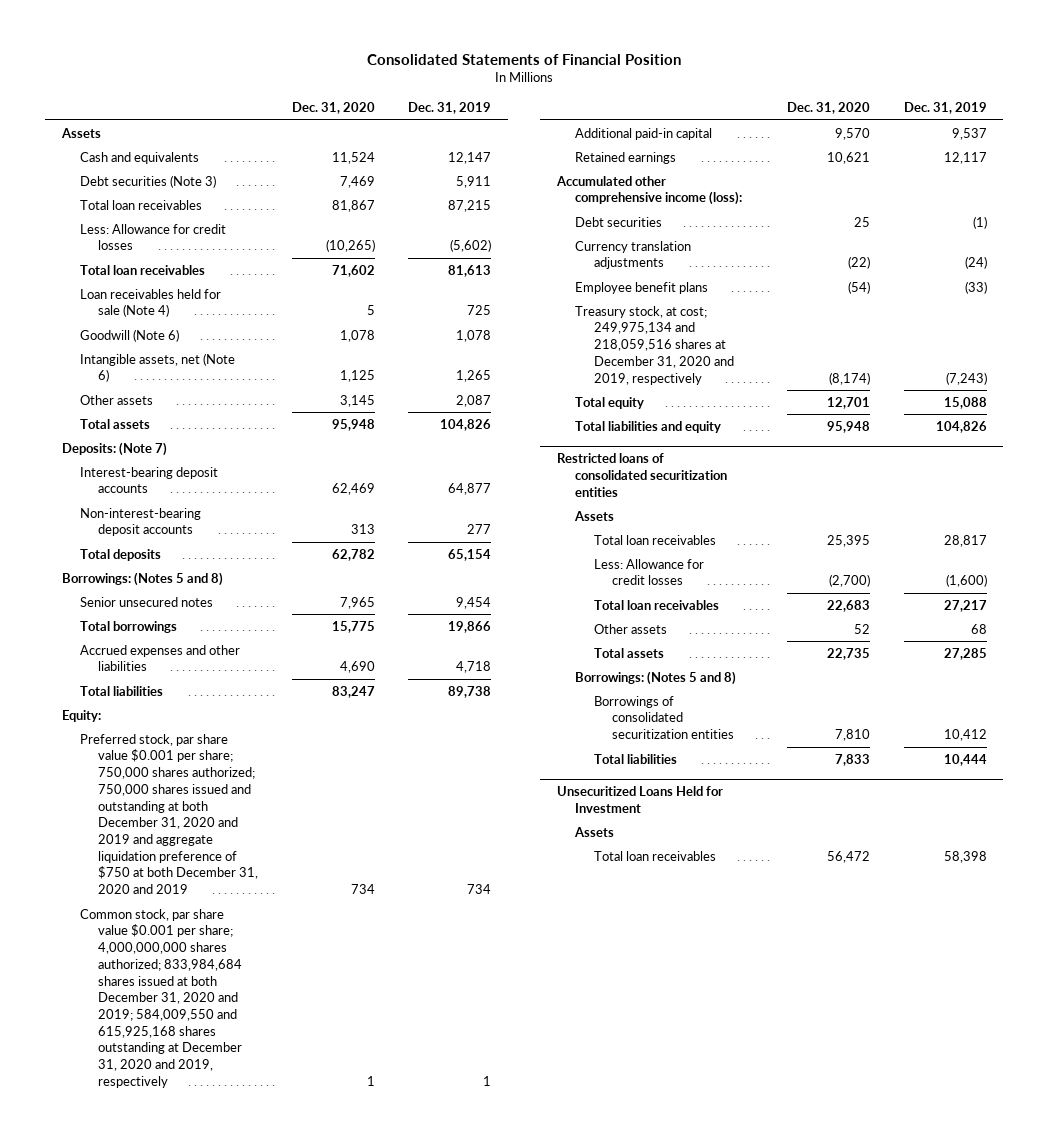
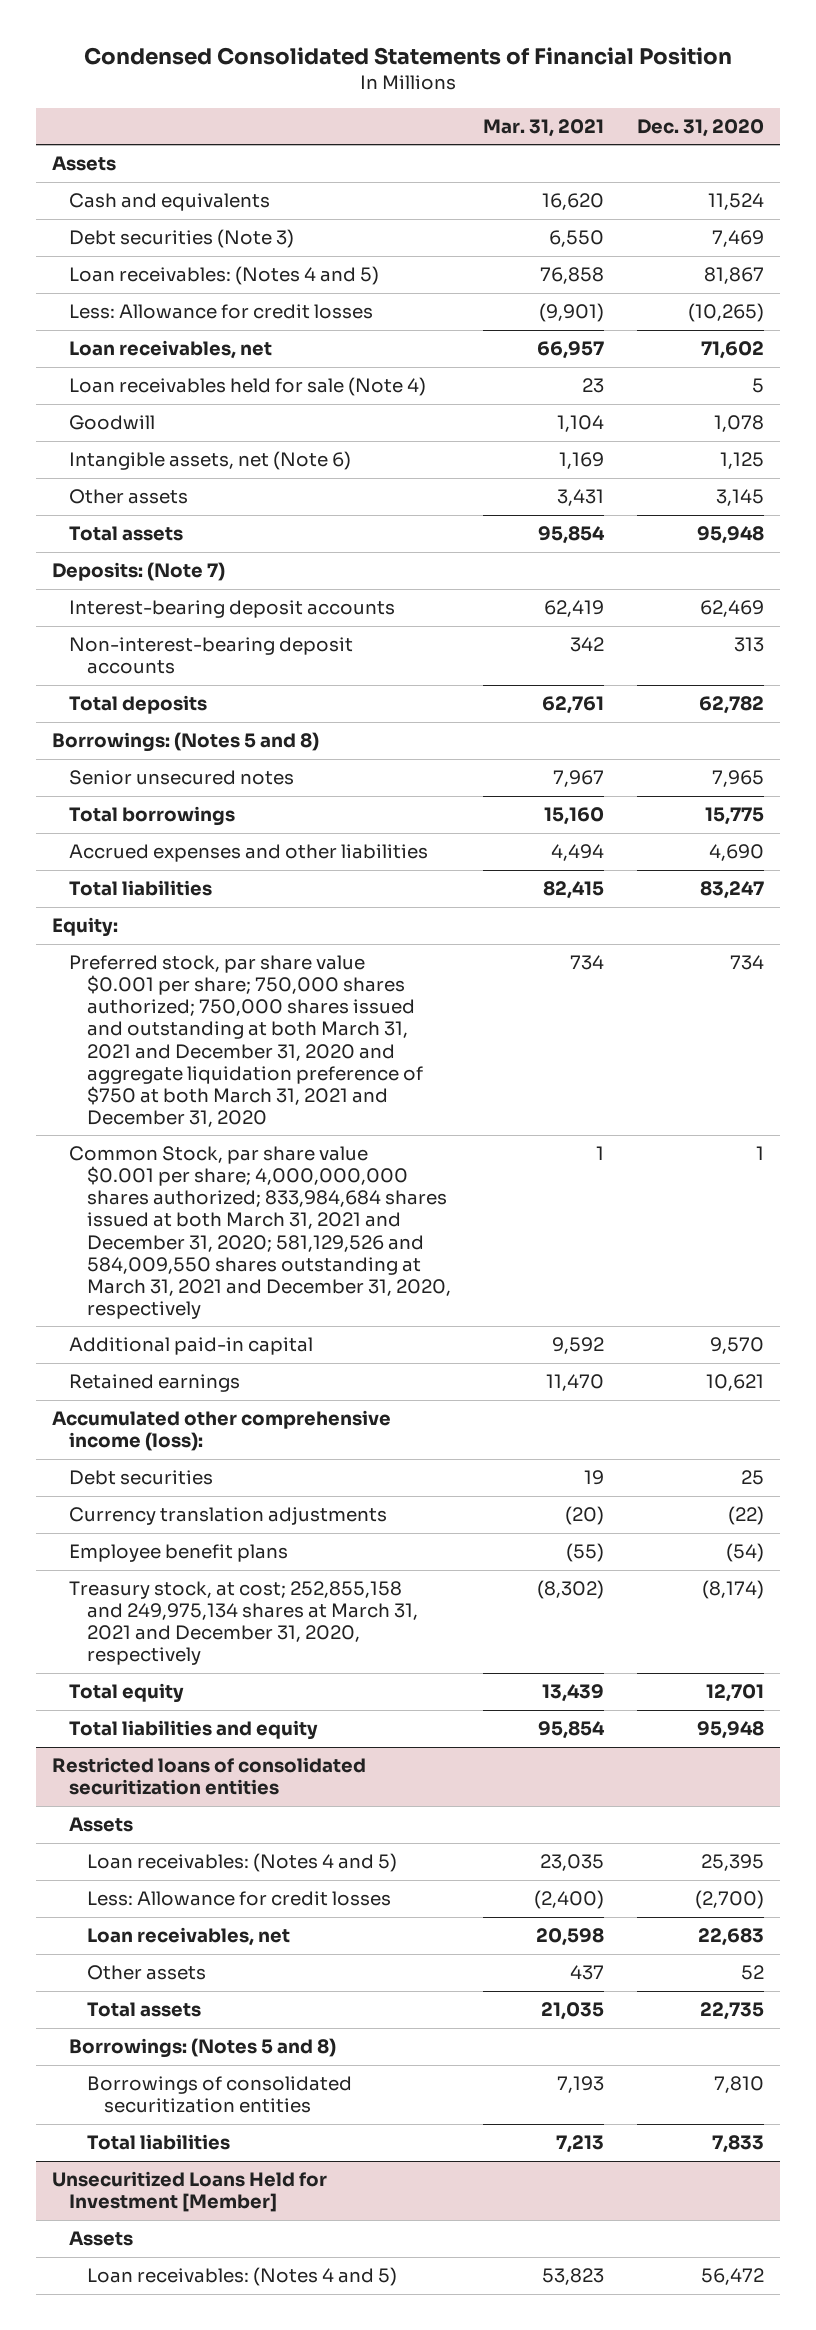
- Consolidated Statements of Financial Position
+ Condensed Consolidated Statements of Financial Position
- | Dec. 31, 2020 | Dec. 31, 2019
+ | Mar. 31, 2021 | Dec. 31, 2020
- Total loan receivables | 81,867 | 87,215
+ Loan receivables: (Notes 4 and 5) | 76,858 | 81,867
- Total loan receivables | 71,602 | 81,613
+ Loan receivables, net | 66,957 | 71,602
- Goodwill (Note 6) | 1,078 | 1,078
+ Goodwill | 1,104 | 1,078
- Preferred stock, par share value $0.001 per share; 750,000 shares authorized; 750,000 shares issued and outstanding at both December 31, 2020 and 2019 and aggregate liquidation preference of $750 at both December 31, 2020 and 2019 | 734 | 734
- Common stock, par share value $0.001 per share; 4,000,000,000 shares authorized; 833,984,684 shares issued at both December 31, 2020 and 2019; 584,009,550 and 615,925,168 shares outstanding at December 31, 2020 and 2019, respectively | 1 | 1
+ Preferred stock, par share value $0.001 per share; 750,000 shares authorized; 750,000 shares issued and outstanding at both March 31, 2021 and December 31, 2020 and aggregate liquidation preference of $750 at both March 31, 2021 and December 31, 2020 | 734 | 734
+ Common Stock, par share value $0.001 per share; 4,000,000,000 shares authorized; 833,984,684 shares issued at both March 31, 2021 and December 31, 2020; 581,129,526 and 584,009,550 shares outstanding at March 31, 2021 and December 31, 2020, respectively | 1 | 1
- Treasury stock, at cost; 249,975,134 and 218,059,516 shares at December 31, 2020 and 2019, respectively | (8,174) | (7,243)
+ Treasury stock, at cost; 252,855,158 and 249,975,134 shares at March 31, 2021 and December 31, 2020, respectively | (8,302) | (8,174)
@ Restricted loans of consolidated securitization entities
- Total loan receivables | 25,395 | 28,817
+ Loan receivables: (Notes 4 and 5) | 23,035 | 25,395
- Total loan receivables | 22,683 | 27,217
+ Loan receivables, net | 20,598 | 22,683
- Unsecuritized Loans Held for Investment
+ Unsecuritized Loans Held for Investment [Member]
- Total loan receivables | 56,472 | 58,398
+ Loan receivables: (Notes 4 and 5) | 53,823 | 56,472

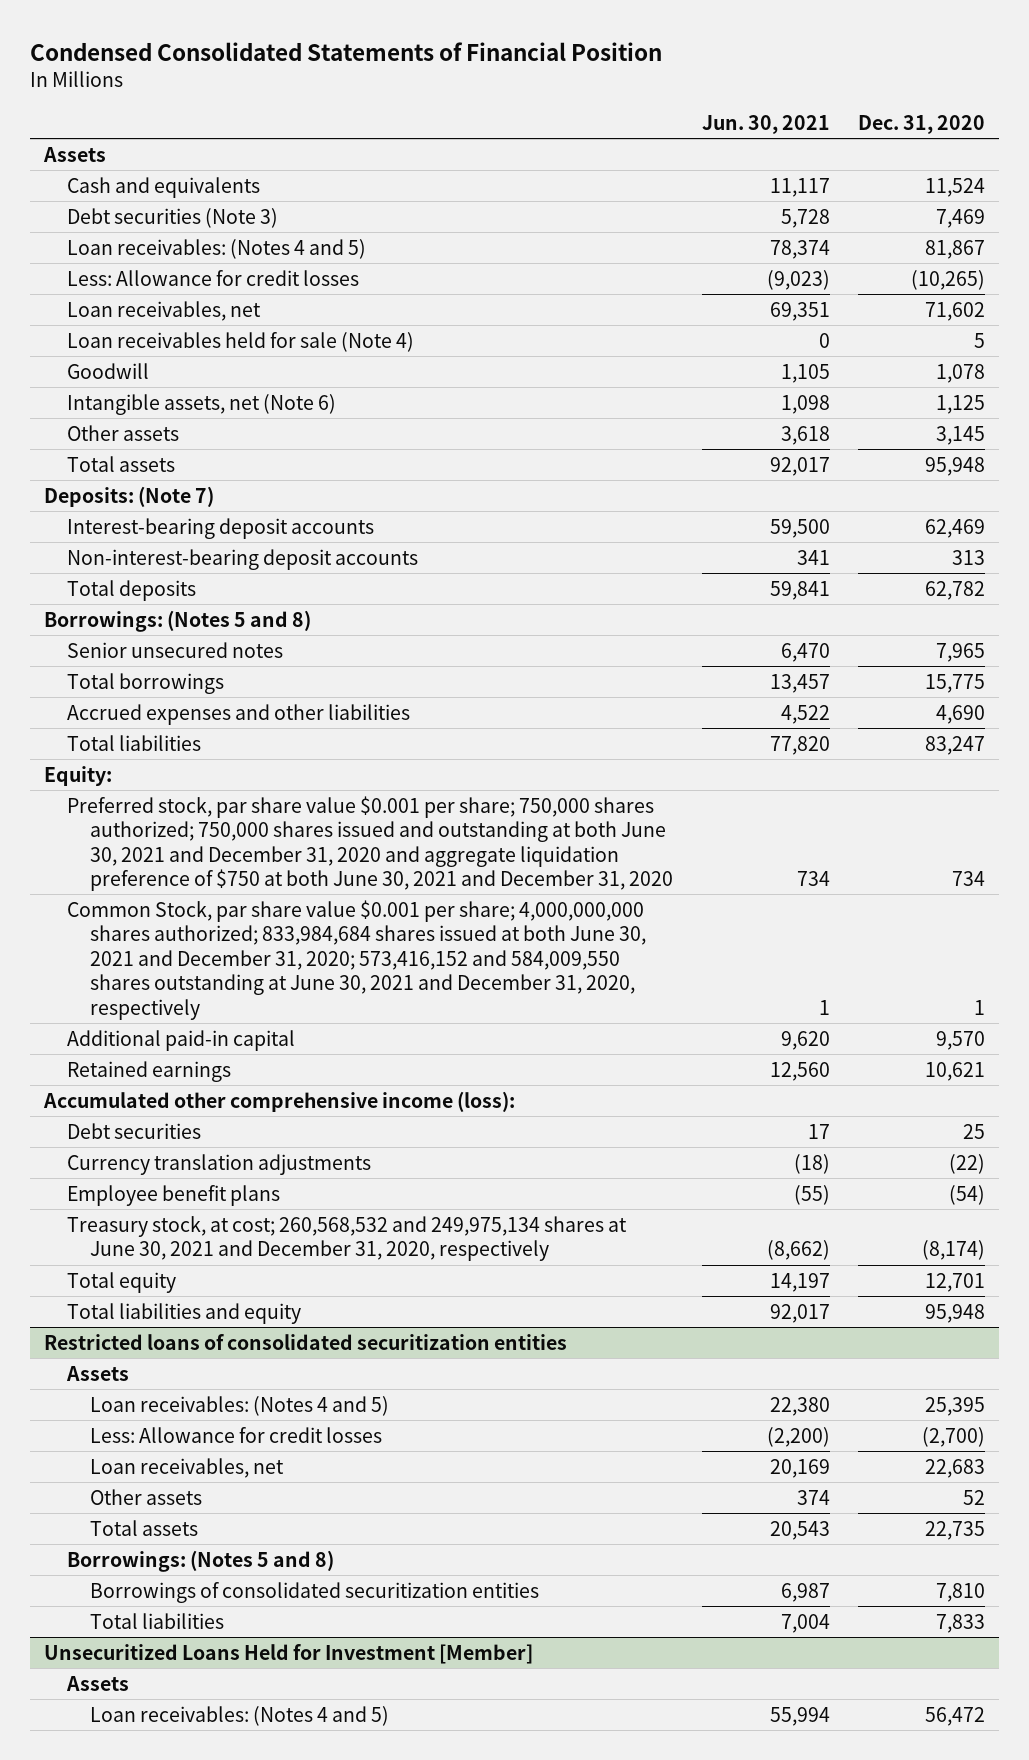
- | Mar. 31, 2021 | Dec. 31, 2020
+ | Jun. 30, 2021 | Dec. 31, 2020
- Preferred stock, par share value $0.001 per share; 750,000 shares authorized; 750,000 shares issued and outstanding at both March 31, 2021 and December 31, 2020 and aggregate liquidation preference of $750 at both March 31, 2021 and December 31, 2020 | 734 | 734
- Common Stock, par share value $0.001 per share; 4,000,000,000 shares authorized; 833,984,684 shares issued at both March 31, 2021 and December 31, 2020; 581,129,526 and 584,009,550 shares outstanding at March 31, 2021 and December 31, 2020, respectively | 1 | 1
+ Preferred stock, par share value $0.001 per share; 750,000 shares authorized; 750,000 shares issued and outstanding at both June 30, 2021 and December 31, 2020 and aggregate liquidation preference of $750 at both June 30, 2021 and December 31, 2020 | 734 | 734
+ Common Stock, par share value $0.001 per share; 4,000,000,000 shares authorized; 833,984,684 shares issued at both June 30, 2021 and December 31, 2020; 573,416,152 and 584,009,550 shares outstanding at June 30, 2021 and December 31, 2020, respectively | 1 | 1
- Treasury stock, at cost; 252,855,158 and 249,975,134 shares at March 31, 2021 and December 31, 2020, respectively | (8,302) | (8,174)
+ Treasury stock, at cost; 260,568,532 and 249,975,134 shares at June 30, 2021 and December 31, 2020, respectively | (8,662) | (8,174)

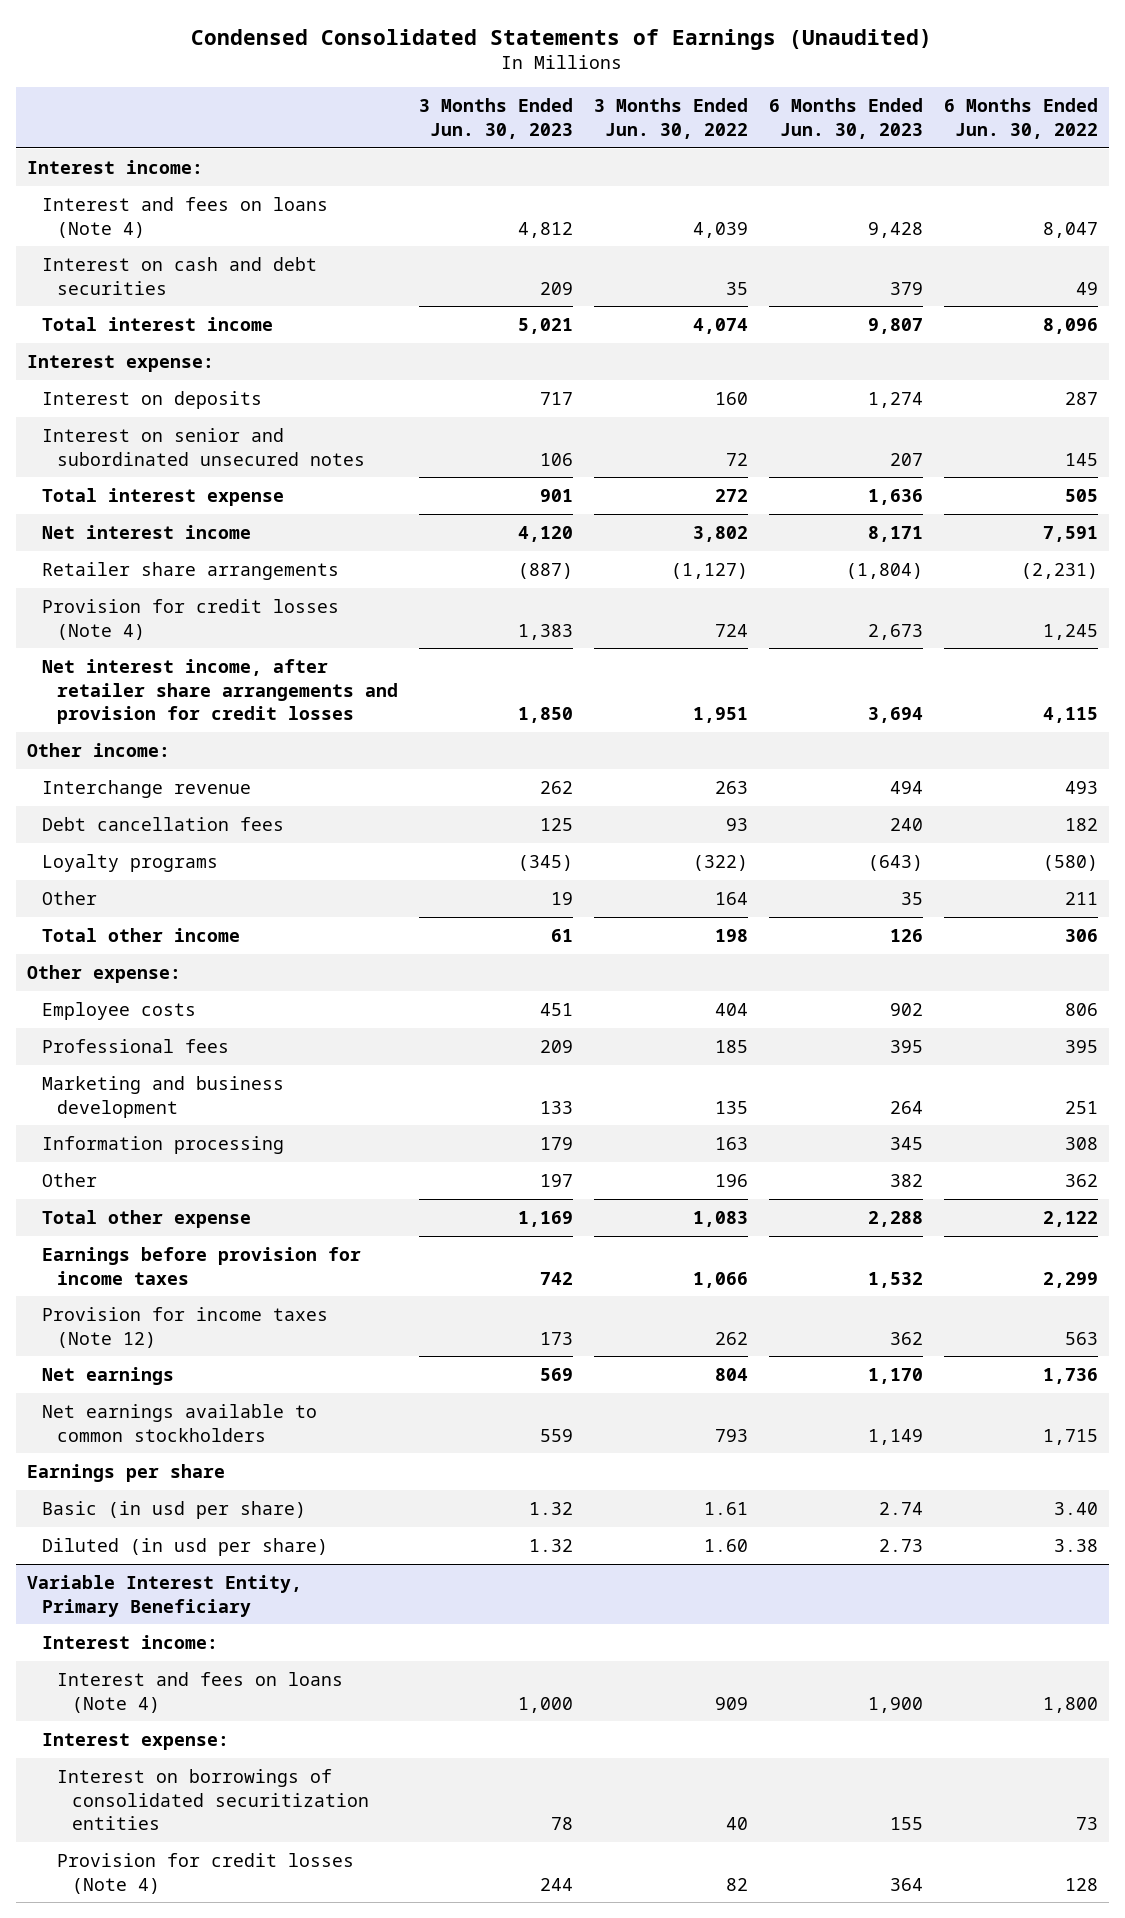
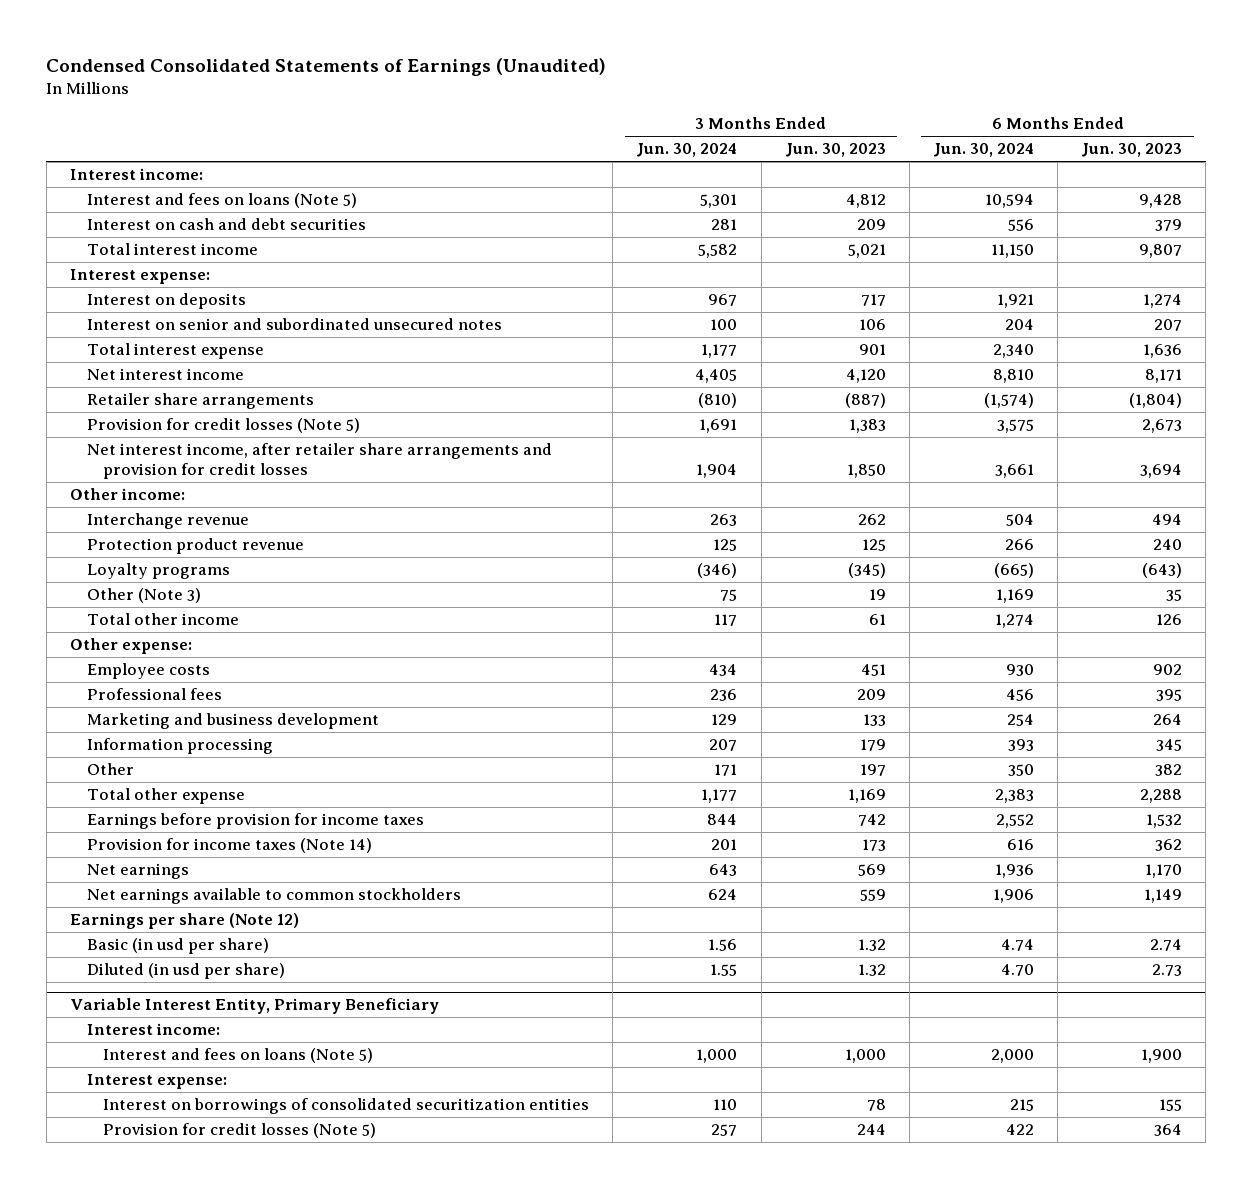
- | 3 Months Ended Jun. 30, 2023 | 3 Months Ended Jun. 30, 2022 | 6 Months Ended Jun. 30, 2023 | 6 Months Ended Jun. 30, 2022
+ | 3 Months Ended Jun. 30, 2024 | 3 Months Ended Jun. 30, 2023 | 6 Months Ended Jun. 30, 2024 | 6 Months Ended Jun. 30, 2023
- Interest and fees on loans (Note 4) | 4,812 | 4,039 | 9,428 | 8,047
+ Interest and fees on loans (Note 5) | 5,301 | 4,812 | 10,594 | 9,428
- Provision for credit losses (Note 4) | 1,383 | 724 | 2,673 | 1,245
+ Provision for credit losses (Note 5) | 1,691 | 1,383 | 3,575 | 2,673
- Debt cancellation fees | 125 | 93 | 240 | 182
+ Protection product revenue | 125 | 125 | 266 | 240
- Other | 19 | 164 | 35 | 211
+ Other (Note 3) | 75 | 19 | 1,169 | 35
- Provision for income taxes (Note 12) | 173 | 262 | 362 | 563
+ Provision for income taxes (Note 14) | 201 | 173 | 616 | 362
- Earnings per share
+ Earnings per share (Note 12)
@ Variable Interest Entity, Primary Beneficiary
- Interest and fees on loans (Note 4) | 1,000 | 909 | 1,900 | 1,800
+ Interest and fees on loans (Note 5) | 1,000 | 1,000 | 2,000 | 1,900
- Provision for credit losses (Note 4) | 244 | 82 | 364 | 128
+ Provision for credit losses (Note 5) | 257 | 244 | 422 | 364

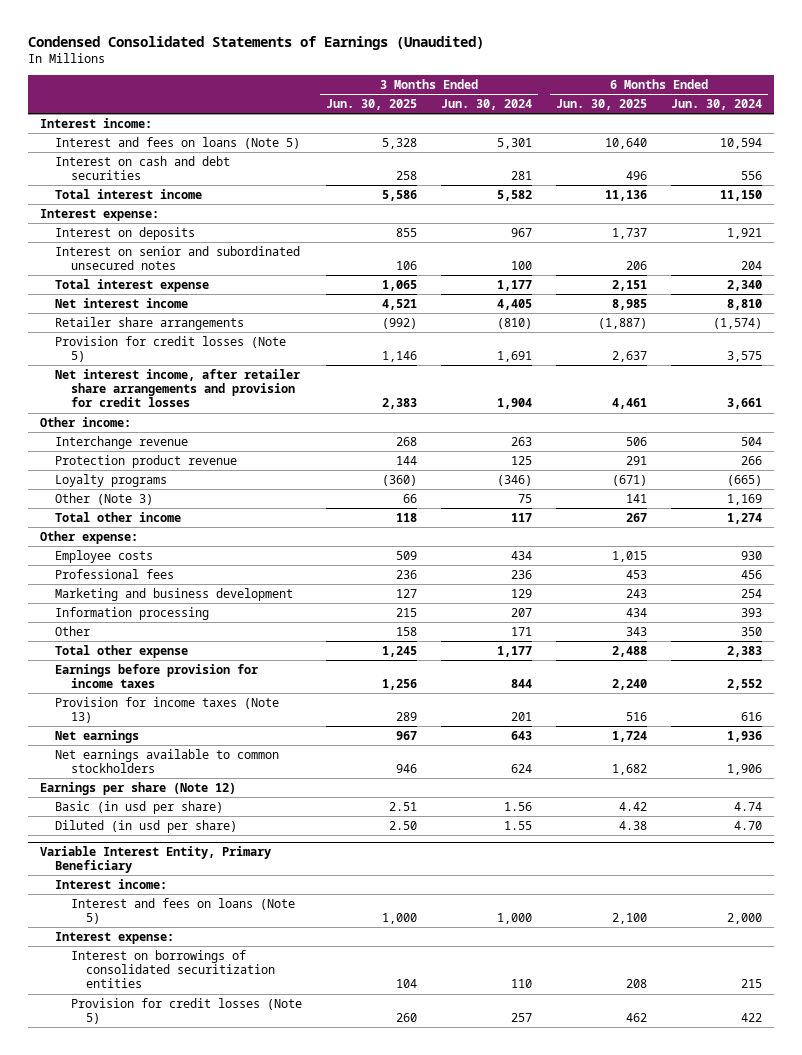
- | 3 Months Ended Jun. 30, 2024 | 3 Months Ended Jun. 30, 2023 | 6 Months Ended Jun. 30, 2024 | 6 Months Ended Jun. 30, 2023
+ | 3 Months Ended Jun. 30, 2025 | 3 Months Ended Jun. 30, 2024 | 6 Months Ended Jun. 30, 2025 | 6 Months Ended Jun. 30, 2024
- Provision for income taxes (Note 14) | 201 | 173 | 616 | 362
+ Provision for income taxes (Note 13) | 289 | 201 | 516 | 616

